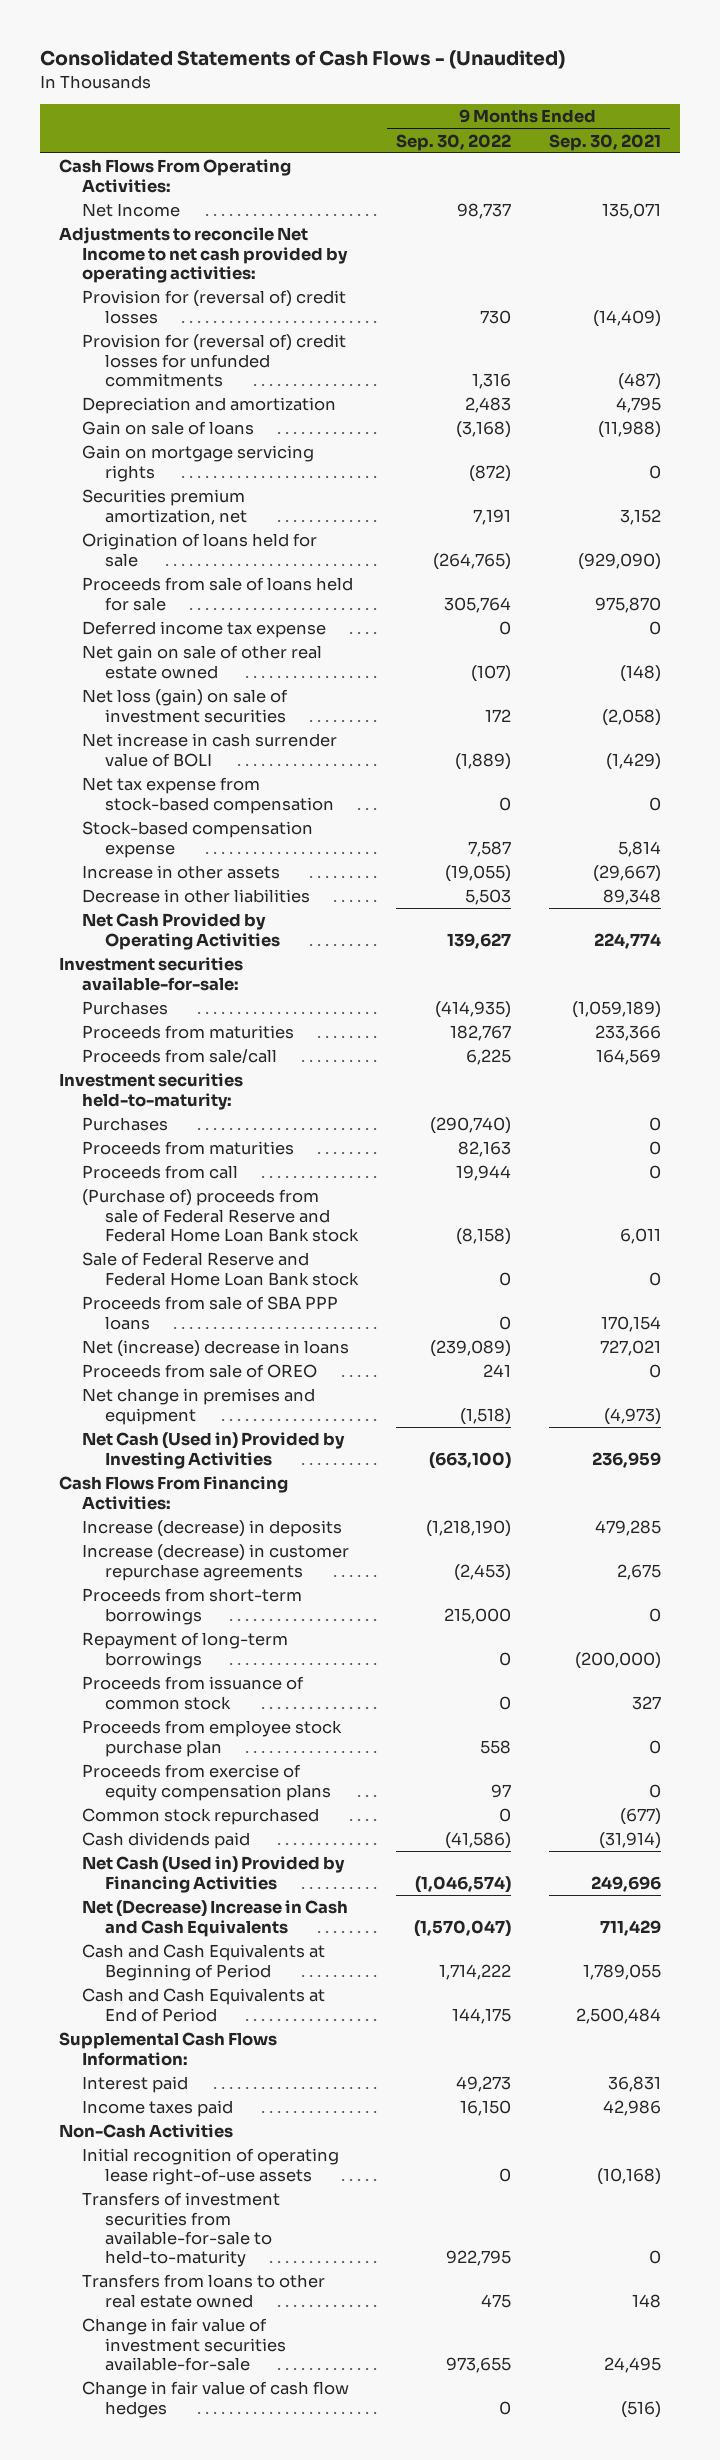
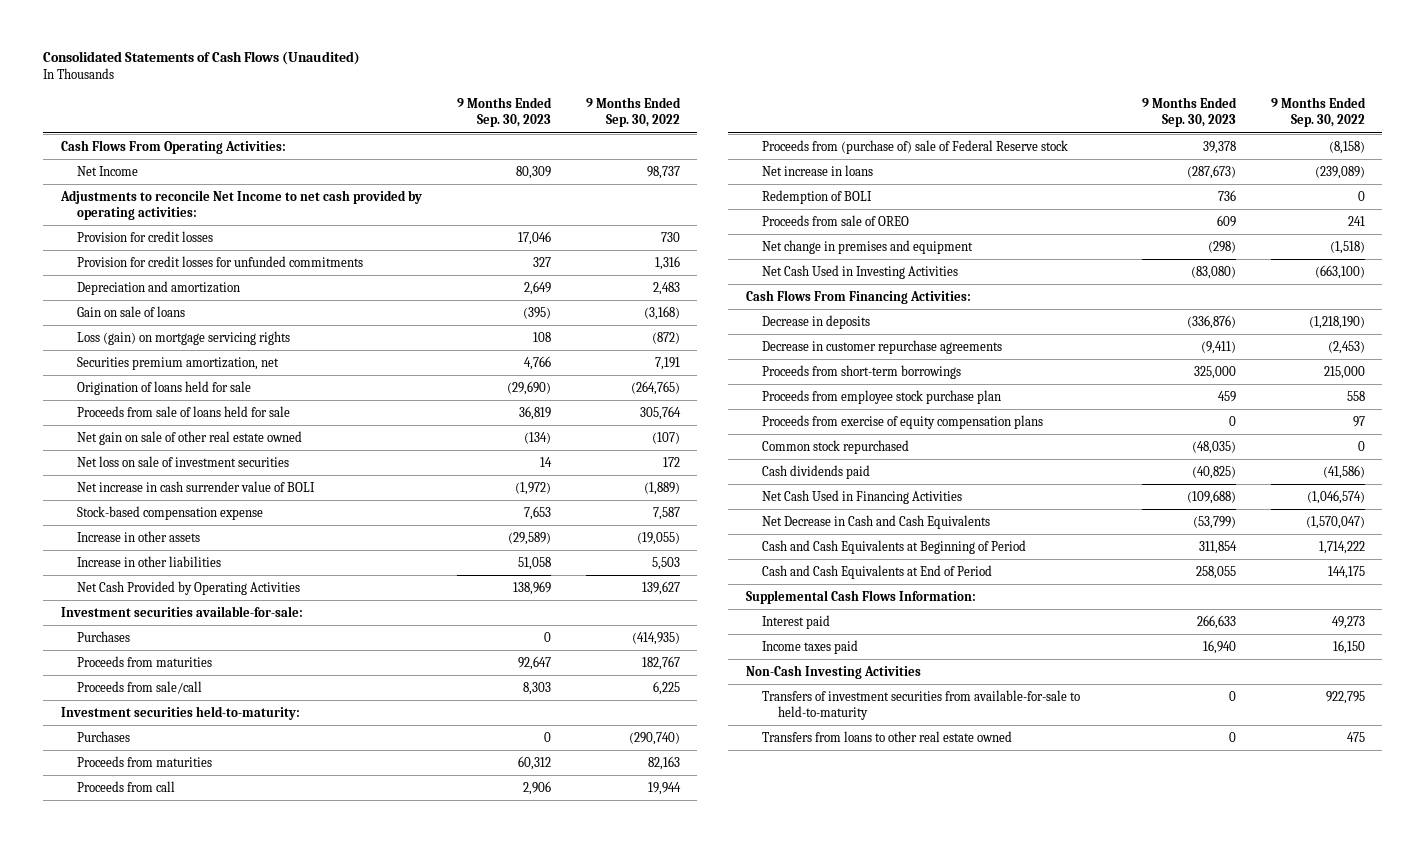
- Consolidated Statements of Cash Flows - (Unaudited)
+ Consolidated Statements of Cash Flows (Unaudited)
- | 9 Months Ended Sep. 30, 2022 | 9 Months Ended Sep. 30, 2021
+ | 9 Months Ended Sep. 30, 2023 | 9 Months Ended Sep. 30, 2022
- Provision for (reversal of) credit losses | 730 | (14,409)
- Provision for (reversal of) credit losses for unfunded commitments | 1,316 | (487)
+ Provision for credit losses | 17,046 | 730
+ Provision for credit losses for unfunded commitments | 327 | 1,316
- Gain on mortgage servicing rights | (872) | 0
+ Loss (gain) on mortgage servicing rights | 108 | (872)
- Deferred income tax expense | 0 | 0
- Net loss (gain) on sale of investment securities | 172 | (2,058)
+ Net loss on sale of investment securities | 14 | 172
- Net tax expense from stock-based compensation | 0 | 0
- Decrease in other liabilities | 5,503 | 89,348
+ Increase in other liabilities | 51,058 | 5,503
- (Purchase of) proceeds from sale of Federal Reserve and Federal Home Loan Bank stock | (8,158) | 6,011
- Sale of Federal Reserve and Federal Home Loan Bank stock | 0 | 0
- Proceeds from sale of SBA PPP loans | 0 | 170,154
- Net (increase) decrease in loans | (239,089) | 727,021
+ Proceeds from (purchase of) sale of Federal Reserve stock | 39,378 | (8,158)
+ Net increase in loans | (287,673) | (239,089)
+ Redemption of BOLI | 736 | 0
- Net Cash (Used in) Provided by Investing Activities | (663,100) | 236,959
+ Net Cash Used in Investing Activities | (83,080) | (663,100)
- Increase (decrease) in deposits | (1,218,190) | 479,285
- Increase (decrease) in customer repurchase agreements | (2,453) | 2,675
+ Decrease in deposits | (336,876) | (1,218,190)
+ Decrease in customer repurchase agreements | (9,411) | (2,453)
- Repayment of long-term borrowings | 0 | (200,000)
- Proceeds from issuance of common stock | 0 | 327
- Net Cash (Used in) Provided by Financing Activities | (1,046,574) | 249,696
- Net (Decrease) Increase in Cash and Cash Equivalents | (1,570,047) | 711,429
+ Net Cash Used in Financing Activities | (109,688) | (1,046,574)
+ Net Decrease in Cash and Cash Equivalents | (53,799) | (1,570,047)
- Non-Cash Activities
- Initial recognition of operating lease right-of-use assets | 0 | (10,168)
+ Non-Cash Investing Activities
- Change in fair value of investment securities available-for-sale | 973,655 | 24,495
- Change in fair value of cash flow hedges | 0 | (516)

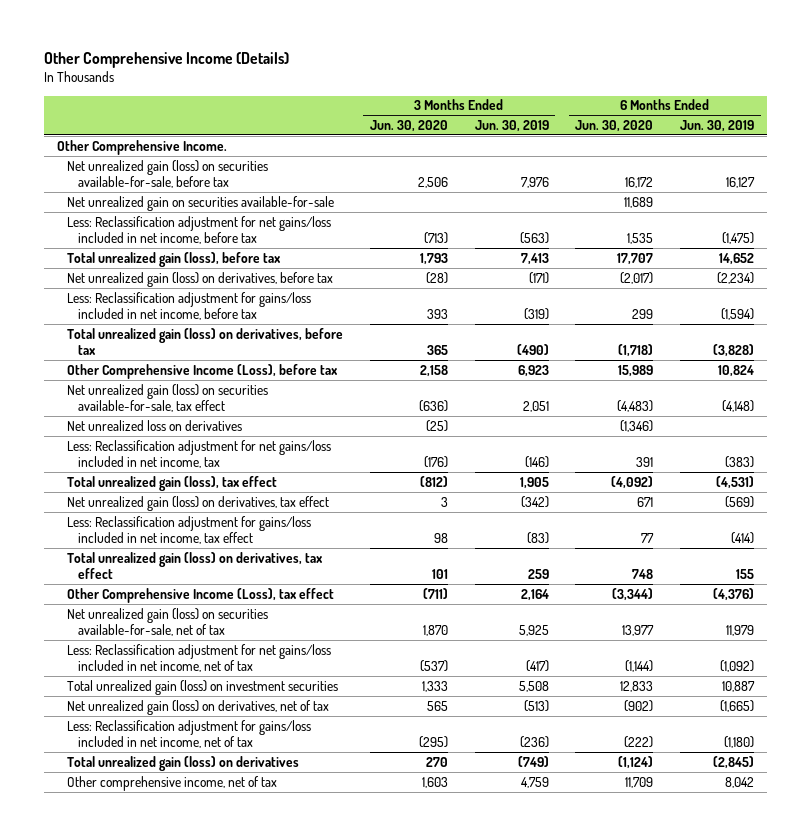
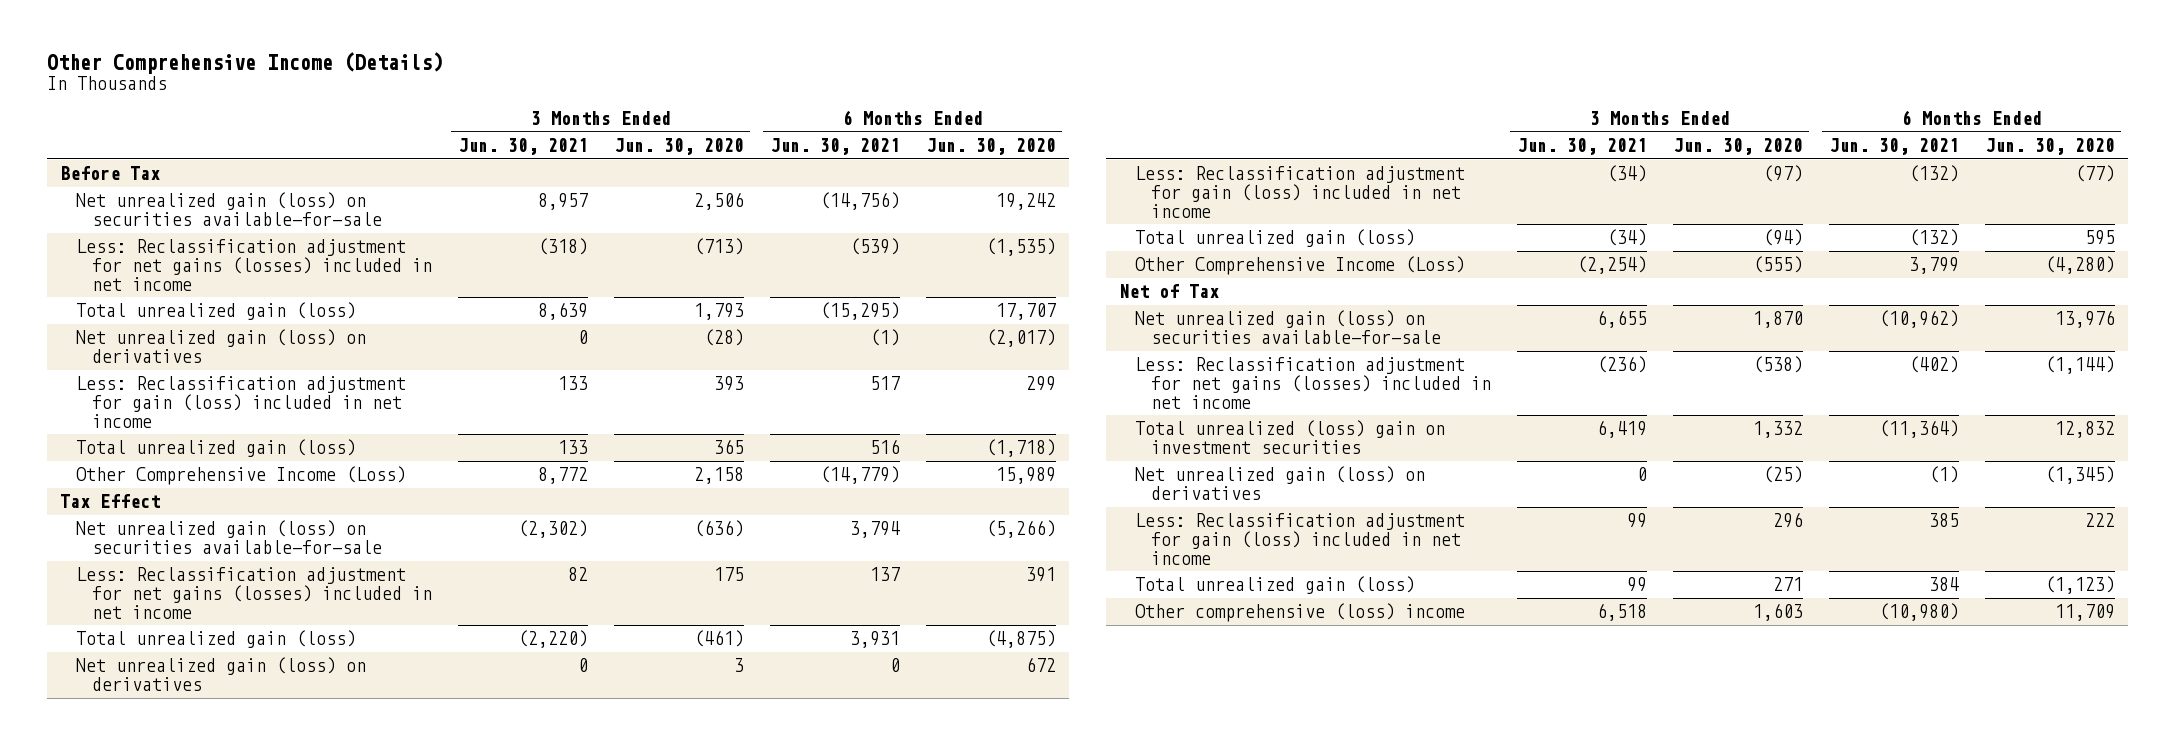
- | 3 Months Ended Jun. 30, 2020 | 3 Months Ended Jun. 30, 2019 | 6 Months Ended Jun. 30, 2020 | 6 Months Ended Jun. 30, 2019
+ | 3 Months Ended Jun. 30, 2021 | 3 Months Ended Jun. 30, 2020 | 6 Months Ended Jun. 30, 2021 | 6 Months Ended Jun. 30, 2020
- Other Comprehensive Income.
- Net unrealized gain (loss) on securities available-for-sale, before tax | 2,506 | 7,976 | 16,172 | 16,127
- Net unrealized gain on securities available-for-sale | | | 11,689 |
- Less: Reclassification adjustment for net gains/loss included in net income, before tax | (713) | (563) | 1,535 | (1,475)
- Total unrealized gain (loss), before tax | 1,793 | 7,413 | 17,707 | 14,652
- Net unrealized gain (loss) on derivatives, before tax | (28) | (171) | (2,017) | (2,234)
- Less: Reclassification adjustment for gains/loss included in net income, before tax | 393 | (319) | 299 | (1,594)
- Total unrealized gain (loss) on derivatives, before tax | 365 | (490) | (1,718) | (3,828)
- Other Comprehensive Income (Loss), before tax | 2,158 | 6,923 | 15,989 | 10,824
- Net unrealized gain (loss) on securities available-for-sale, tax effect | (636) | 2,051 | (4,483) | (4,148)
- Net unrealized loss on derivatives | (25) | | (1,346) |
- Less: Reclassification adjustment for net gains/loss included in net income, tax | (176) | (146) | 391 | (383)
- Total unrealized gain (loss), tax effect | (812) | 1,905 | (4,092) | (4,531)
- Net unrealized gain (loss) on derivatives, tax effect | 3 | (342) | 671 | (569)
- Less: Reclassification adjustment for gains/loss included in net income, tax effect | 98 | (83) | 77 | (414)
- Total unrealized gain (loss) on derivatives, tax effect | 101 | 259 | 748 | 155
- Other Comprehensive Income (Loss), tax effect | (711) | 2,164 | (3,344) | (4,376)
- Net unrealized gain (loss) on securities available-for-sale, net of tax | 1,870 | 5,925 | 13,977 | 11,979
- Less: Reclassification adjustment for net gains/loss included in net income, net of tax | (537) | (417) | (1,144) | (1,092)
- Total unrealized gain (loss) on investment securities | 1,333 | 5,508 | 12,833 | 10,887
- Net unrealized gain (loss) on derivatives, net of tax | 565 | (513) | (902) | (1,665)
- Less: Reclassification adjustment for gains/loss included in net income, net of tax | (295) | (236) | (222) | (1,180)
- Total unrealized gain (loss) on derivatives | 270 | (749) | (1,124) | (2,845)
- Other comprehensive income, net of tax | 1,603 | 4,759 | 11,709 | 8,042
+ Before Tax
+ Net unrealized gain (loss) on securities available-for-sale | 8,957 | 2,506 | (14,756) | 19,242
+ Less: Reclassification adjustment for net gains (losses) included in net income | (318) | (713) | (539) | (1,535)
+ Total unrealized gain (loss) | 8,639 | 1,793 | (15,295) | 17,707
+ Net unrealized gain (loss) on derivatives | 0 | (28) | (1) | (2,017)
+ Less: Reclassification adjustment for gain (loss) included in net income | 133 | 393 | 517 | 299
+ Total unrealized gain (loss) | 133 | 365 | 516 | (1,718)
+ Other Comprehensive Income (Loss) | 8,772 | 2,158 | (14,779) | 15,989
+ Tax Effect
+ Net unrealized gain (loss) on securities available-for-sale | (2,302) | (636) | 3,794 | (5,266)
+ Less: Reclassification adjustment for net gains (losses) included in net income | 82 | 175 | 137 | 391
+ Total unrealized gain (loss) | (2,220) | (461) | 3,931 | (4,875)
+ Net unrealized gain (loss) on derivatives | 0 | 3 | 0 | 672
+ Less: Reclassification adjustment for gain (loss) included in net income | (34) | (97) | (132) | (77)
+ Total unrealized gain (loss) | (34) | (94) | (132) | 595
+ Other Comprehensive Income (Loss) | (2,254) | (555) | 3,799 | (4,280)
+ Net of Tax
+ Net unrealized gain (loss) on securities available-for-sale | 6,655 | 1,870 | (10,962) | 13,976
+ Less: Reclassification adjustment for net gains (losses) included in net income | (236) | (538) | (402) | (1,144)
+ Total unrealized (loss) gain on investment securities | 6,419 | 1,332 | (11,364) | 12,832
+ Net unrealized gain (loss) on derivatives | 0 | (25) | (1) | (1,345)
+ Less: Reclassification adjustment for gain (loss) included in net income | 99 | 296 | 385 | 222
+ Total unrealized gain (loss) | 99 | 271 | 384 | (1,123)
+ Other comprehensive (loss) income | 6,518 | 1,603 | (10,980) | 11,709

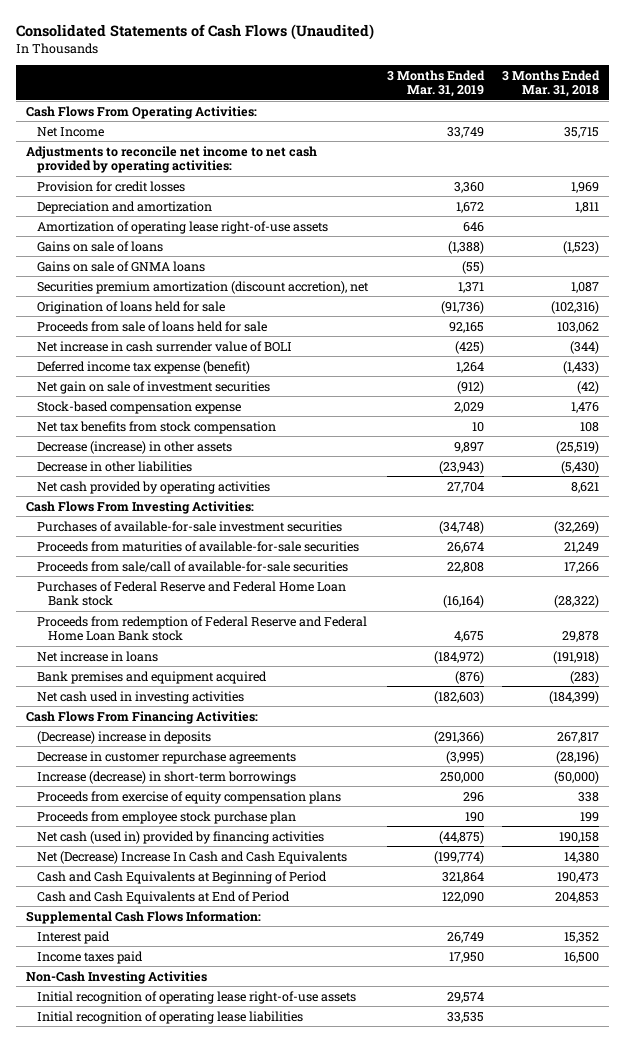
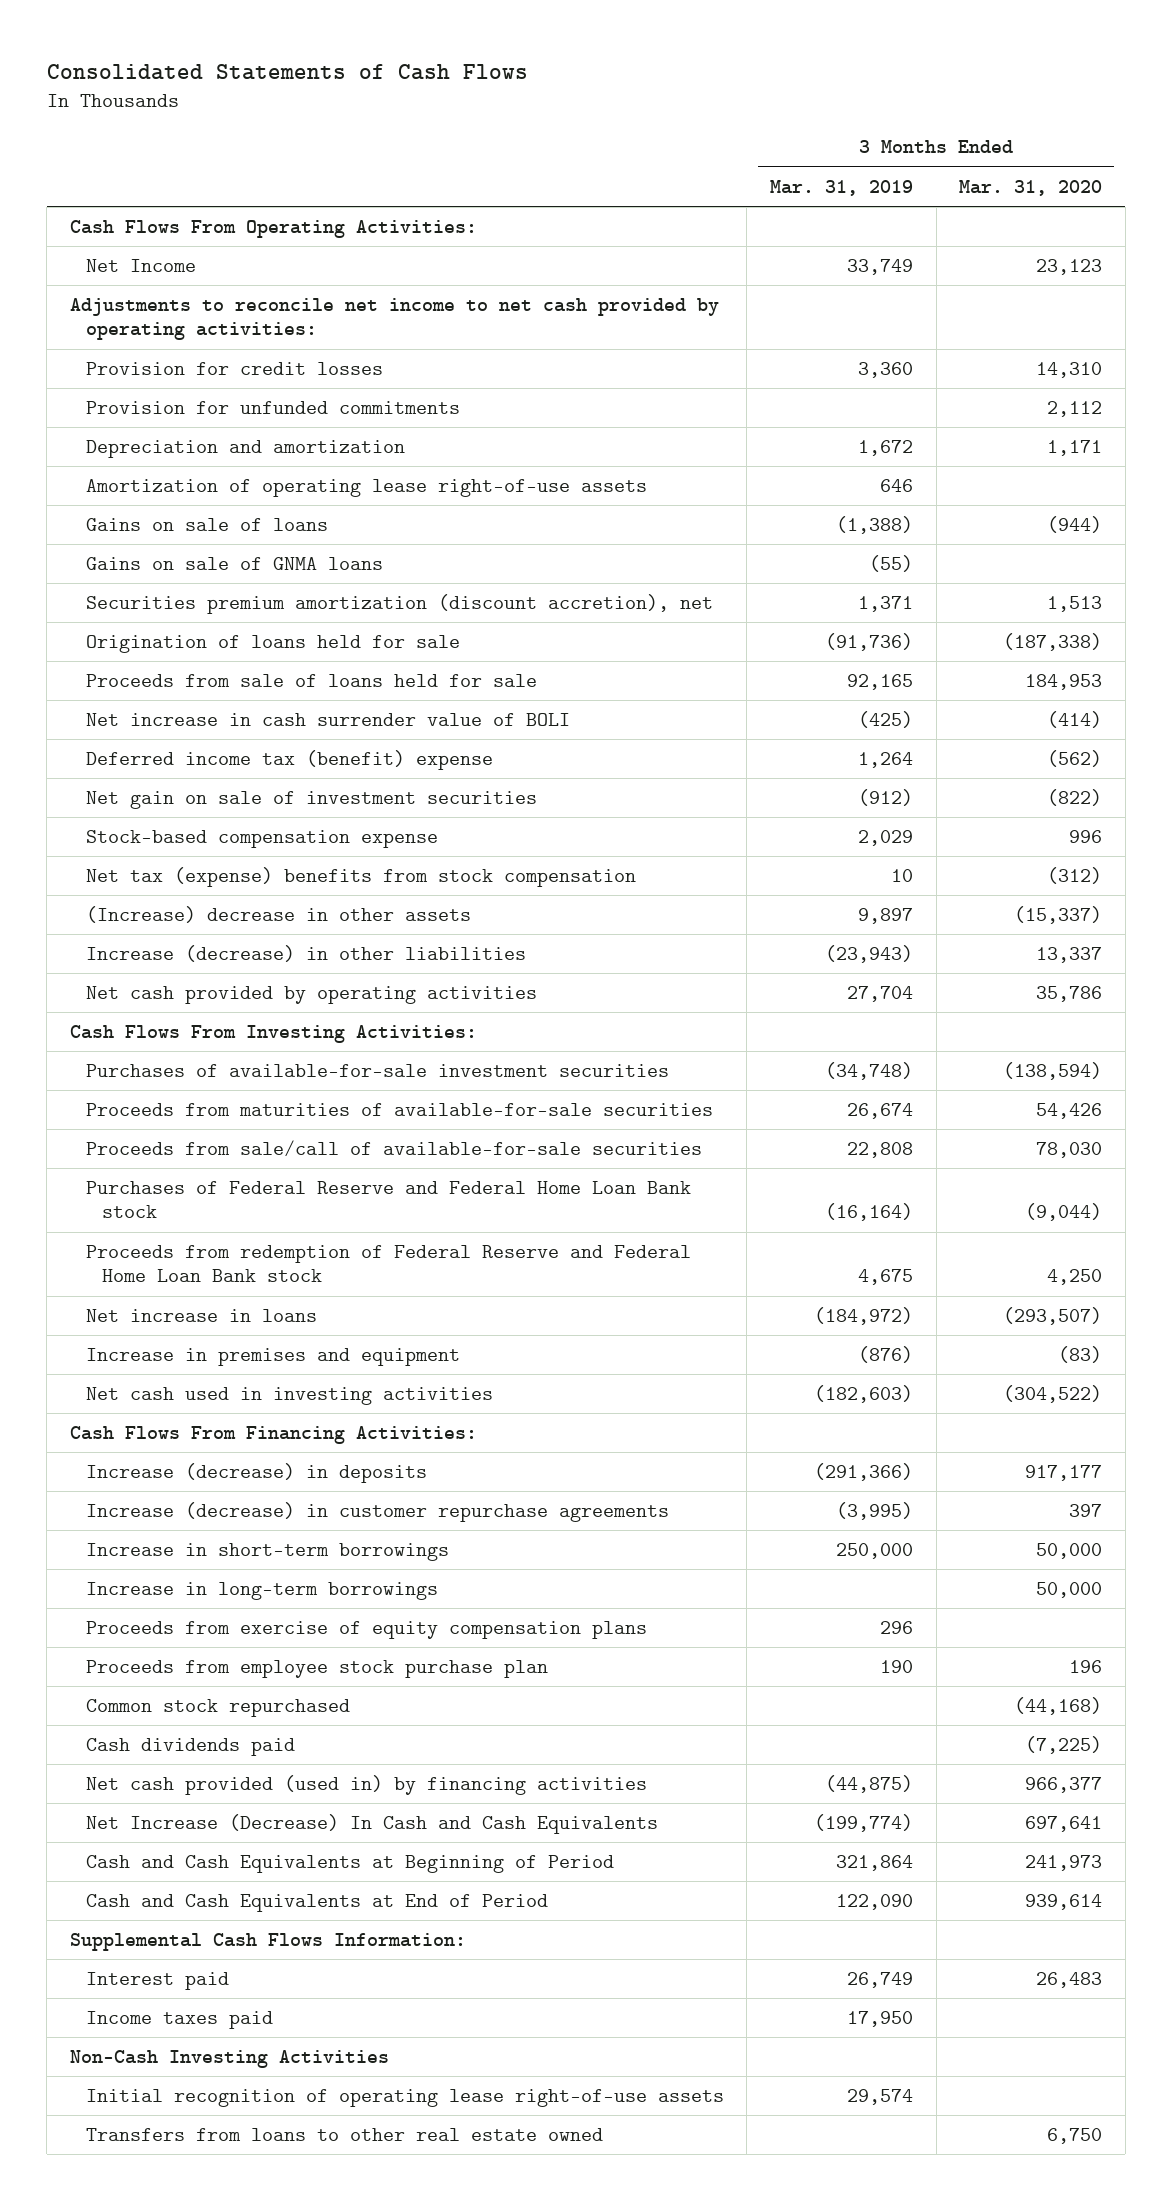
- Consolidated Statements of Cash Flows (Unaudited)
+ Consolidated Statements of Cash Flows
- | 3 Months Ended Mar. 31, 2019 | 3 Months Ended Mar. 31, 2018
+ | 3 Months Ended Mar. 31, 2019 | 3 Months Ended Mar. 31, 2020
+ Provision for unfunded commitments | | 2,112
- Deferred income tax expense (benefit) | 1,264 | (1,433)
+ Deferred income tax (benefit) expense | 1,264 | (562)
- Net tax benefits from stock compensation | 10 | 108
- Decrease (increase) in other assets | 9,897 | (25,519)
- Decrease in other liabilities | (23,943) | (5,430)
+ Net tax (expense) benefits from stock compensation | 10 | (312)
+ (Increase) decrease in other assets | 9,897 | (15,337)
+ Increase (decrease) in other liabilities | (23,943) | 13,337
- Bank premises and equipment acquired | (876) | (283)
+ Increase in premises and equipment | (876) | (83)
- (Decrease) increase in deposits | (291,366) | 267,817
- Decrease in customer repurchase agreements | (3,995) | (28,196)
- Increase (decrease) in short-term borrowings | 250,000 | (50,000)
+ Increase (decrease) in deposits | (291,366) | 917,177
+ Increase (decrease) in customer repurchase agreements | (3,995) | 397
+ Increase in short-term borrowings | 250,000 | 50,000
+ Increase in long-term borrowings | | 50,000
- Net cash (used in) provided by financing activities | (44,875) | 190,158
- Net (Decrease) Increase In Cash and Cash Equivalents | (199,774) | 14,380
+ Common stock repurchased | | (44,168)
+ Cash dividends paid | | (7,225)
+ Net cash provided (used in) by financing activities | (44,875) | 966,377
+ Net Increase (Decrease) In Cash and Cash Equivalents | (199,774) | 697,641
- Initial recognition of operating lease liabilities | 33,535 |
+ Transfers from loans to other real estate owned | | 6,750

